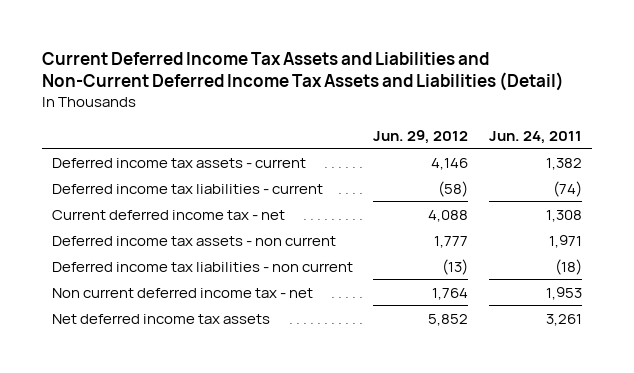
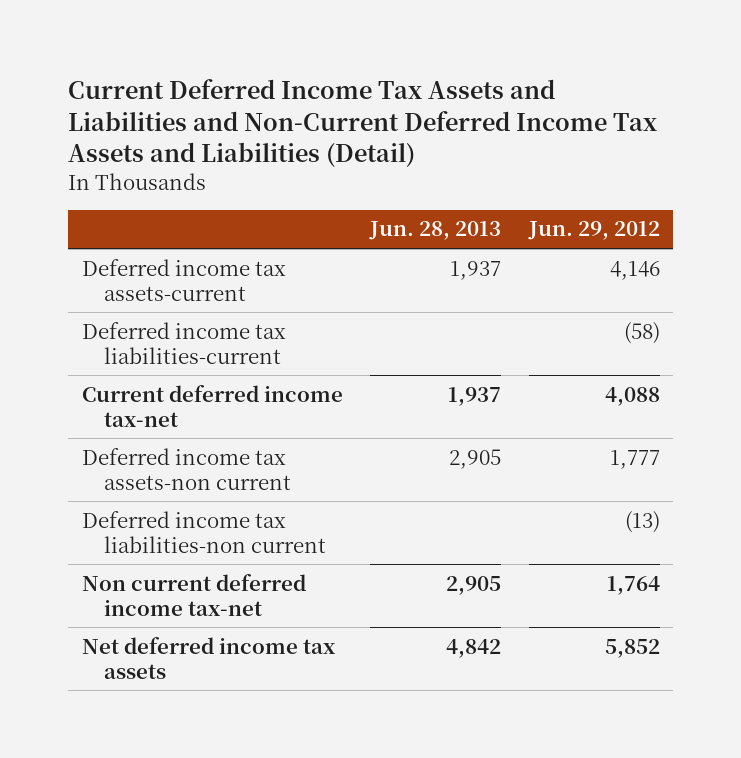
- | Jun. 29, 2012 | Jun. 24, 2011
+ | Jun. 28, 2013 | Jun. 29, 2012
- Deferred income tax assets - current | 4,146 | 1,382
- Deferred income tax liabilities - current | (58) | (74)
- Current deferred income tax - net | 4,088 | 1,308
- Deferred income tax assets - non current | 1,777 | 1,971
- Deferred income tax liabilities - non current | (13) | (18)
- Non current deferred income tax - net | 1,764 | 1,953
+ Deferred income tax assets-current | 1,937 | 4,146
+ Deferred income tax liabilities-current | | (58)
+ Current deferred income tax-net | 1,937 | 4,088
+ Deferred income tax assets-non current | 2,905 | 1,777
+ Deferred income tax liabilities-non current | | (13)
+ Non current deferred income tax-net | 2,905 | 1,764

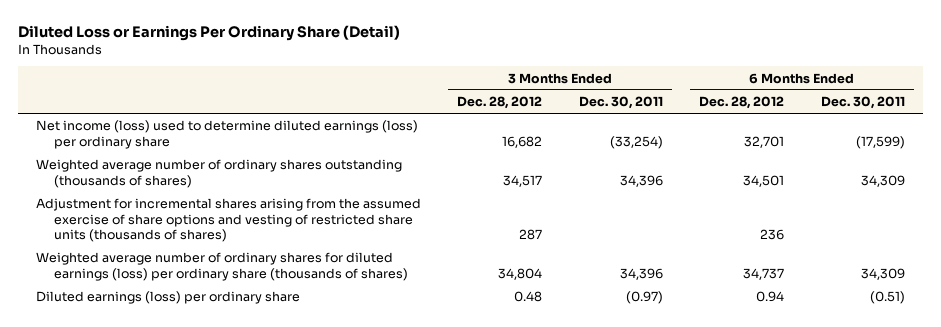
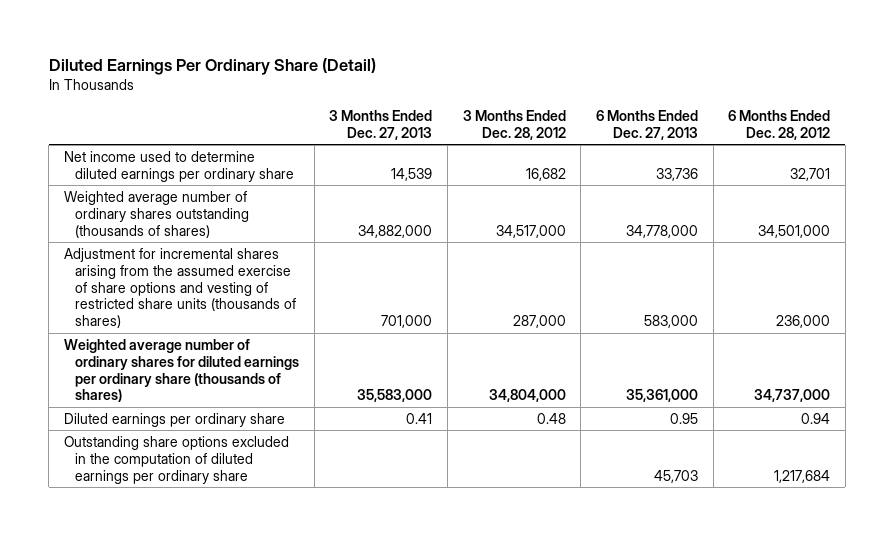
- Diluted Loss or Earnings Per Ordinary Share (Detail)
+ Diluted Earnings Per Ordinary Share (Detail)
- | 3 Months Ended Dec. 28, 2012 | 3 Months Ended Dec. 30, 2011 | 6 Months Ended Dec. 28, 2012 | 6 Months Ended Dec. 30, 2011
+ | 3 Months Ended Dec. 27, 2013 | 3 Months Ended Dec. 28, 2012 | 6 Months Ended Dec. 27, 2013 | 6 Months Ended Dec. 28, 2012
- Net income (loss) used to determine diluted earnings (loss) per ordinary share | 16,682 | (33,254) | 32,701 | (17,599)
- Weighted average number of ordinary shares outstanding (thousands of shares) | 34,517 | 34,396 | 34,501 | 34,309
- Adjustment for incremental shares arising from the assumed exercise of share options and vesting of restricted share units (thousands of shares) | 287 | | 236 |
- Weighted average number of ordinary shares for diluted earnings (loss) per ordinary share (thousands of shares) | 34,804 | 34,396 | 34,737 | 34,309
- Diluted earnings (loss) per ordinary share | 0.48 | (0.97) | 0.94 | (0.51)
+ Net income used to determine diluted earnings per ordinary share | 14,539 | 16,682 | 33,736 | 32,701
+ Weighted average number of ordinary shares outstanding (thousands of shares) | 34,882,000 | 34,517,000 | 34,778,000 | 34,501,000
+ Adjustment for incremental shares arising from the assumed exercise of share options and vesting of restricted share units (thousands of shares) | 701,000 | 287,000 | 583,000 | 236,000
+ Weighted average number of ordinary shares for diluted earnings per ordinary share (thousands of shares) | 35,583,000 | 34,804,000 | 35,361,000 | 34,737,000
+ Diluted earnings per ordinary share | 0.41 | 0.48 | 0.95 | 0.94
+ Outstanding share options excluded in the computation of diluted earnings per ordinary share | | | 45,703 | 1,217,684

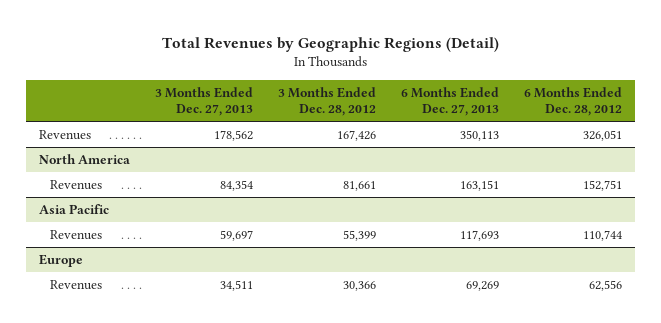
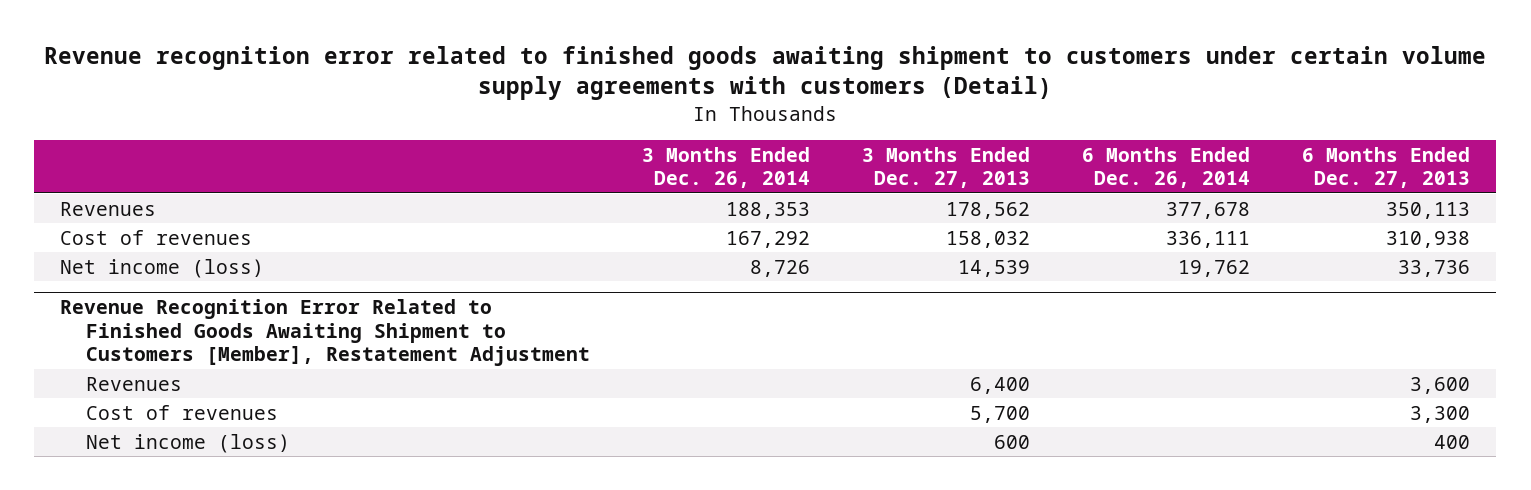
- Total Revenues by Geographic Regions (Detail)
+ Revenue recognition error related to finished goods awaiting shipment to customers under certain volume supply agreements with customers (Detail)
- | 3 Months Ended Dec. 27, 2013 | 3 Months Ended Dec. 28, 2012 | 6 Months Ended Dec. 27, 2013 | 6 Months Ended Dec. 28, 2012
+ | 3 Months Ended Dec. 26, 2014 | 3 Months Ended Dec. 27, 2013 | 6 Months Ended Dec. 26, 2014 | 6 Months Ended Dec. 27, 2013
- North America
- Revenues | 84,354 | 81,661 | 163,151 | 152,751
- Asia Pacific
- Revenues | 59,697 | 55,399 | 117,693 | 110,744
- Europe
- Revenues | 34,511 | 30,366 | 69,269 | 62,556
+ Cost of revenues | 167,292 | 158,032 | 336,111 | 310,938
+ Net income (loss) | 8,726 | 14,539 | 19,762 | 33,736
+ Revenue Recognition Error Related to Finished Goods Awaiting Shipment to Customers [Member], Restatement Adjustment
+ Revenues | | 6,400 | | 3,600
+ Cost of revenues | | 5,700 | | 3,300
+ Net income (loss) | | 600 | | 400

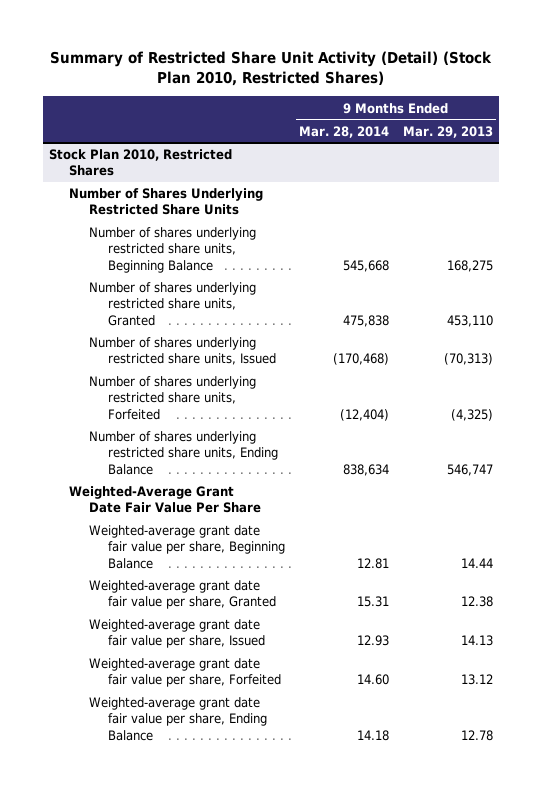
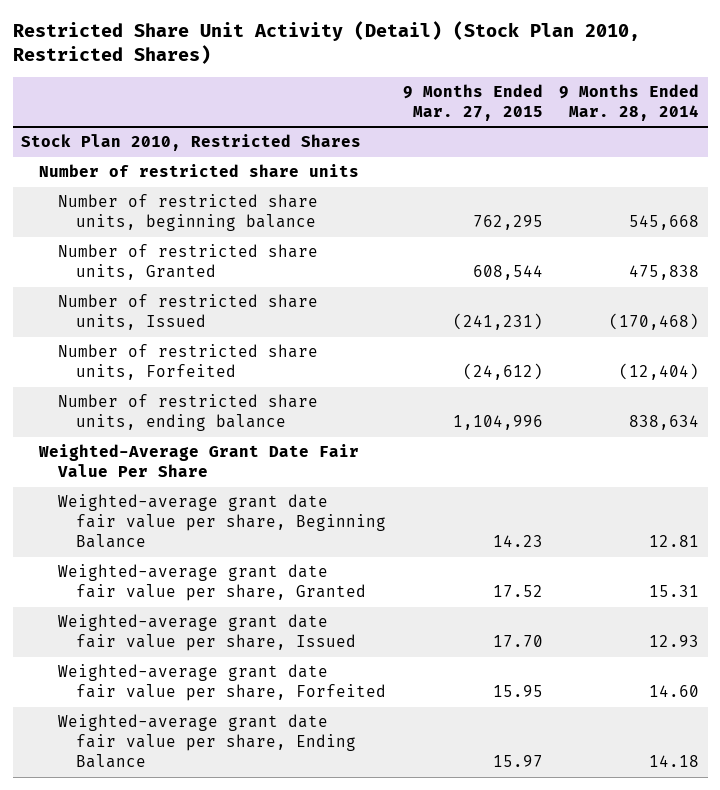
- Summary of Restricted Share Unit Activity (Detail) (Stock Plan 2010, Restricted Shares)
+ Restricted Share Unit Activity (Detail) (Stock Plan 2010, Restricted Shares)
- | 9 Months Ended Mar. 28, 2014 | 9 Months Ended Mar. 29, 2013
+ | 9 Months Ended Mar. 27, 2015 | 9 Months Ended Mar. 28, 2014
@ Stock Plan 2010, Restricted Shares
- Number of Shares Underlying Restricted Share Units
- Number of shares underlying restricted share units, Beginning Balance | 545,668 | 168,275
- Number of shares underlying restricted share units, Granted | 475,838 | 453,110
- Number of shares underlying restricted share units, Issued | (170,468) | (70,313)
- Number of shares underlying restricted share units, Forfeited | (12,404) | (4,325)
- Number of shares underlying restricted share units, Ending Balance | 838,634 | 546,747
+ Number of restricted share units
+ Number of restricted share units, beginning balance | 762,295 | 545,668
+ Number of restricted share units, Granted | 608,544 | 475,838
+ Number of restricted share units, Issued | (241,231) | (170,468)
+ Number of restricted share units, Forfeited | (24,612) | (12,404)
+ Number of restricted share units, ending balance | 1,104,996 | 838,634

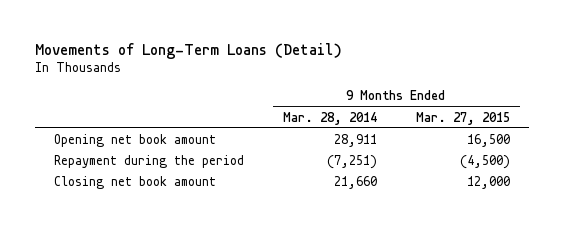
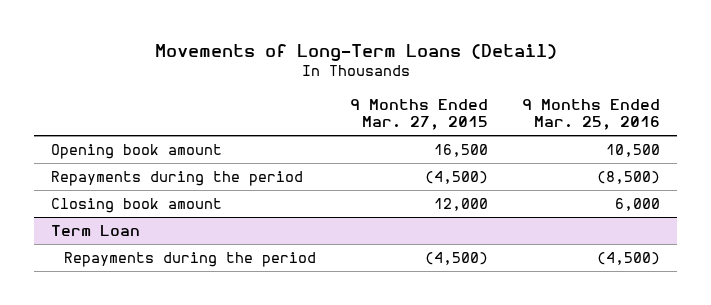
- | 9 Months Ended Mar. 28, 2014 | 9 Months Ended Mar. 27, 2015
+ | 9 Months Ended Mar. 27, 2015 | 9 Months Ended Mar. 25, 2016
- Opening net book amount | 28,911 | 16,500
- Repayment during the period | (7,251) | (4,500)
- Closing net book amount | 21,660 | 12,000
+ Opening book amount | 16,500 | 10,500
+ Repayments during the period | (4,500) | (8,500)
+ Closing book amount | 12,000 | 6,000
+ Term Loan
+ Repayments during the period | (4,500) | (4,500)

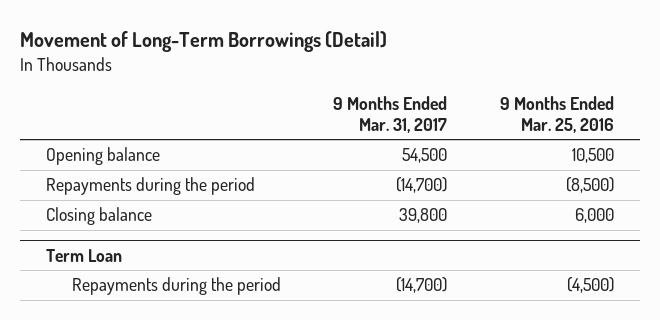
- Movements of Long-Term Loans (Detail)
+ Movement of Long-Term Borrowings (Detail)
- | 9 Months Ended Mar. 27, 2015 | 9 Months Ended Mar. 25, 2016
+ | 9 Months Ended Mar. 31, 2017 | 9 Months Ended Mar. 25, 2016
- Opening book amount | 16,500 | 10,500
+ Opening balance | 54,500 | 10,500
- Closing book amount | 12,000 | 6,000
+ Closing balance | 39,800 | 6,000

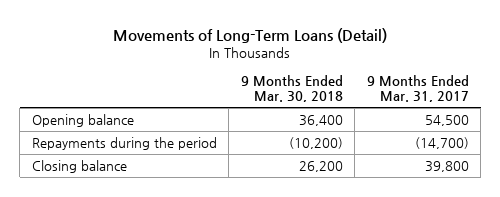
- Movement of Long-Term Borrowings (Detail)
+ Movements of Long-Term Loans (Detail)
- | 9 Months Ended Mar. 31, 2017 | 9 Months Ended Mar. 25, 2016
+ | 9 Months Ended Mar. 30, 2018 | 9 Months Ended Mar. 31, 2017
- Term Loan
- Repayments during the period | (14,700) | (4,500)

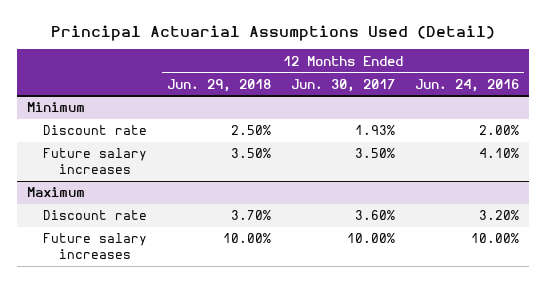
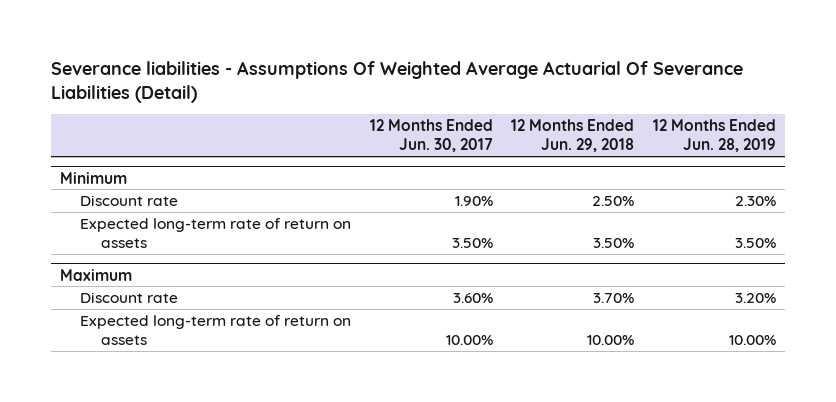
- Principal Actuarial Assumptions Used (Detail)
+ Severance liabilities - Assumptions Of Weighted Average Actuarial Of Severance Liabilities (Detail)
- | 12 Months Ended Jun. 29, 2018 | 12 Months Ended Jun. 30, 2017 | 12 Months Ended Jun. 24, 2016
+ | 12 Months Ended Jun. 30, 2017 | 12 Months Ended Jun. 29, 2018 | 12 Months Ended Jun. 28, 2019
@ Minimum
- Discount rate | 2.50% | 1.93% | 2.00%
- Future salary increases | 3.50% | 3.50% | 4.10%
+ Discount rate | 1.90% | 2.50% | 2.30%
+ Expected long-term rate of return on assets | 3.50% | 3.50% | 3.50%
@ Maximum
- Future salary increases | 10.00% | 10.00% | 10.00%
+ Expected long-term rate of return on assets | 10.00% | 10.00% | 10.00%

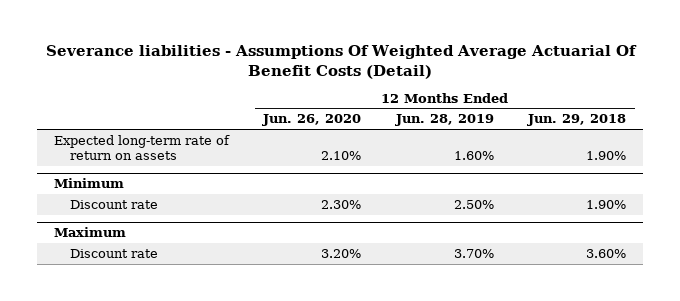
- Severance liabilities - Assumptions Of Weighted Average Actuarial Of Severance Liabilities (Detail)
+ Severance liabilities - Assumptions Of Weighted Average Actuarial Of Benefit Costs (Detail)
- | 12 Months Ended Jun. 30, 2017 | 12 Months Ended Jun. 29, 2018 | 12 Months Ended Jun. 28, 2019
+ | 12 Months Ended Jun. 26, 2020 | 12 Months Ended Jun. 28, 2019 | 12 Months Ended Jun. 29, 2018
+ Expected long-term rate of return on assets | 2.10% | 1.60% | 1.90%
@ Minimum
- Discount rate | 1.90% | 2.50% | 2.30%
- Expected long-term rate of return on assets | 3.50% | 3.50% | 3.50%
+ Discount rate | 2.30% | 2.50% | 1.90%
@ Maximum
- Discount rate | 3.60% | 3.70% | 3.20%
- Expected long-term rate of return on assets | 10.00% | 10.00% | 10.00%
+ Discount rate | 3.20% | 3.70% | 3.60%

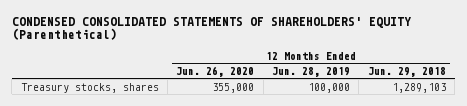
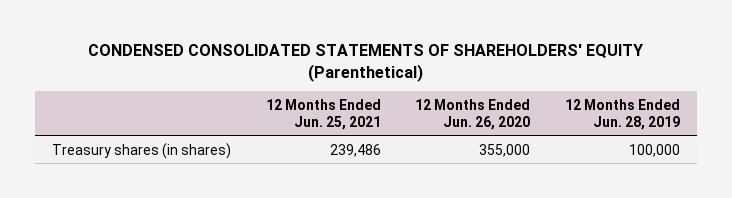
- | 12 Months Ended Jun. 26, 2020 | 12 Months Ended Jun. 28, 2019 | 12 Months Ended Jun. 29, 2018
+ | 12 Months Ended Jun. 25, 2021 | 12 Months Ended Jun. 26, 2020 | 12 Months Ended Jun. 28, 2019
- Treasury stocks, shares | 355,000 | 100,000 | 1,289,103
+ Treasury shares (in shares) | 239,486 | 355,000 | 100,000

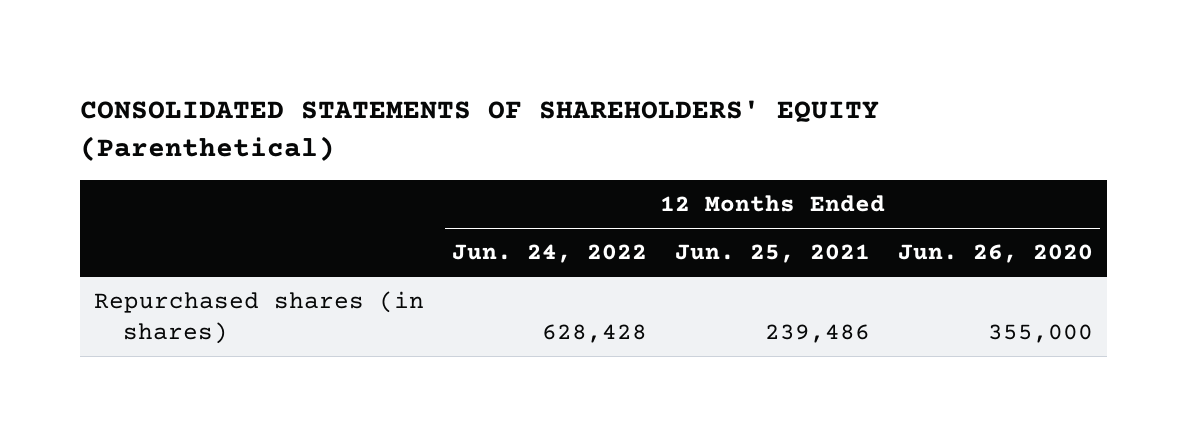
- CONDENSED CONSOLIDATED STATEMENTS OF SHAREHOLDERS' EQUITY (Parenthetical)
+ CONSOLIDATED STATEMENTS OF SHAREHOLDERS' EQUITY (Parenthetical)
- | 12 Months Ended Jun. 25, 2021 | 12 Months Ended Jun. 26, 2020 | 12 Months Ended Jun. 28, 2019
+ | 12 Months Ended Jun. 24, 2022 | 12 Months Ended Jun. 25, 2021 | 12 Months Ended Jun. 26, 2020
- Treasury shares (in shares) | 239,486 | 355,000 | 100,000
+ Repurchased shares (in shares) | 628,428 | 239,486 | 355,000

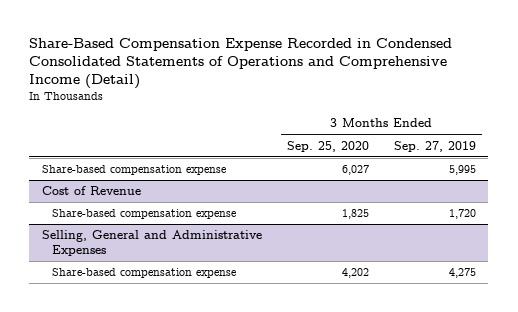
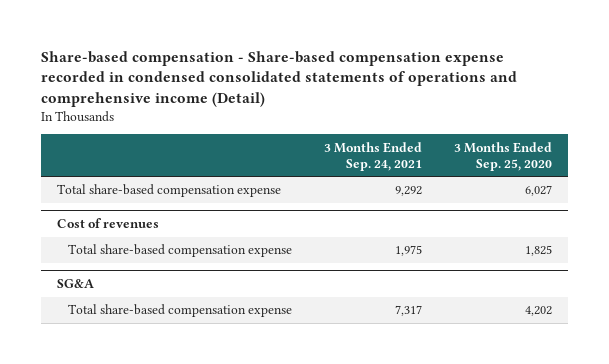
- Share-Based Compensation Expense Recorded in Condensed Consolidated Statements of Operations and Comprehensive Income (Detail)
+ Share-based compensation - Share-based compensation expense recorded in condensed consolidated statements of operations and comprehensive income (Detail)
- | 3 Months Ended Sep. 25, 2020 | 3 Months Ended Sep. 27, 2019
+ | 3 Months Ended Sep. 24, 2021 | 3 Months Ended Sep. 25, 2020
- Share-based compensation expense | 6,027 | 5,995
- Cost of Revenue
- Share-based compensation expense | 1,825 | 1,720
- Selling, General and Administrative Expenses
- Share-based compensation expense | 4,202 | 4,275
+ Total share-based compensation expense | 9,292 | 6,027
+ Cost of revenues
+ Total share-based compensation expense | 1,975 | 1,825
+ SG&A
+ Total share-based compensation expense | 7,317 | 4,202

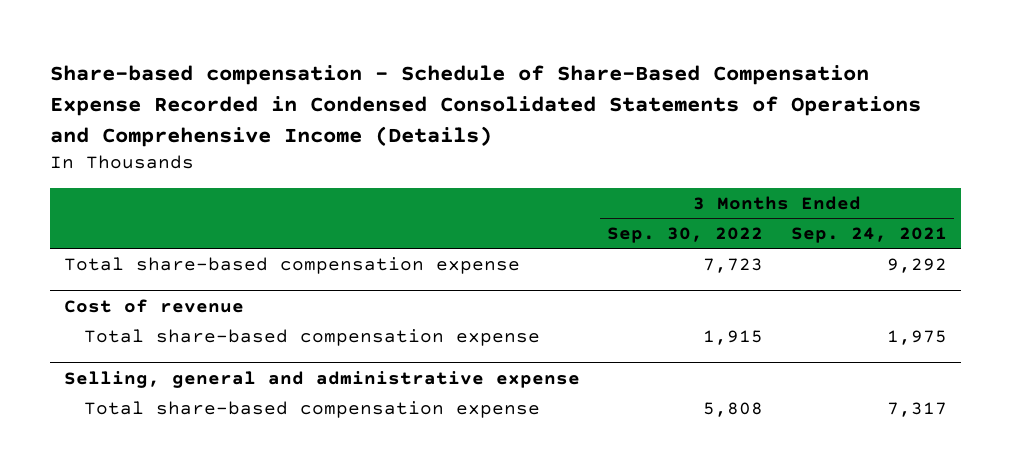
- Share-based compensation - Share-based compensation expense recorded in condensed consolidated statements of operations and comprehensive income (Detail)
+ Share-based compensation - Schedule of Share-Based Compensation Expense Recorded in Condensed Consolidated Statements of Operations and Comprehensive Income (Details)
- | 3 Months Ended Sep. 24, 2021 | 3 Months Ended Sep. 25, 2020
+ | 3 Months Ended Sep. 30, 2022 | 3 Months Ended Sep. 24, 2021
- Cost of revenues
+ Cost of revenue
- SG&A
+ Selling, general and administrative expense

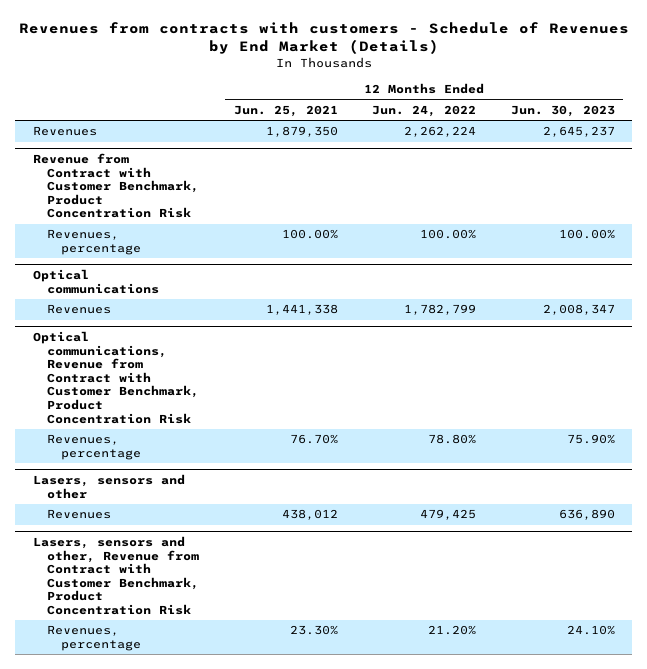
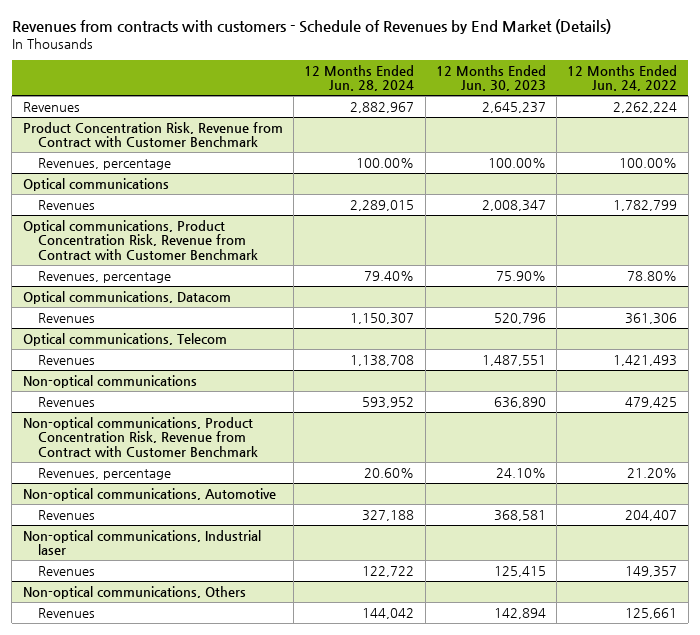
- | 12 Months Ended Jun. 25, 2021 | 12 Months Ended Jun. 24, 2022 | 12 Months Ended Jun. 30, 2023
+ | 12 Months Ended Jun. 28, 2024 | 12 Months Ended Jun. 30, 2023 | 12 Months Ended Jun. 24, 2022
- Revenue from Contract with Customer Benchmark, Product Concentration Risk
+ Product Concentration Risk, Revenue from Contract with Customer Benchmark
- Optical communications, Revenue from Contract with Customer Benchmark, Product Concentration Risk
+ Optical communications, Product Concentration Risk, Revenue from Contract with Customer Benchmark
- Lasers, sensors and other
+ Optical communications, Datacom
+ Revenues | 1,150,307 | 520,796 | 361,306
+ Optical communications, Telecom
+ Revenues | 1,138,708 | 1,487,551 | 1,421,493
+ Non-optical communications
- Lasers, sensors and other, Revenue from Contract with Customer Benchmark, Product Concentration Risk
+ Non-optical communications, Product Concentration Risk, Revenue from Contract with Customer Benchmark
+ Non-optical communications, Automotive
+ Revenues | 327,188 | 368,581 | 204,407
+ Non-optical communications, Industrial laser
+ Revenues | 122,722 | 125,415 | 149,357
+ Non-optical communications, Others
+ Revenues | 144,042 | 142,894 | 125,661

